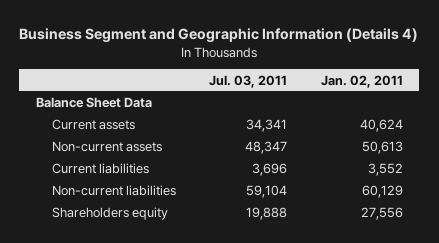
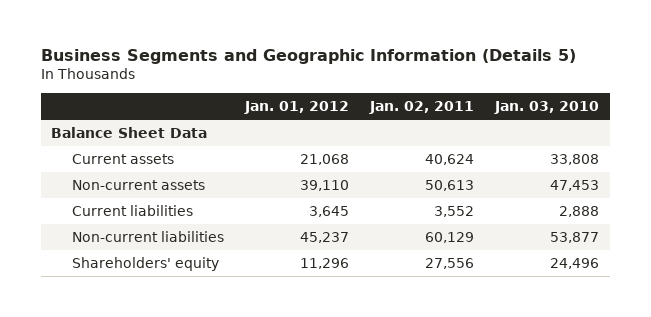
- Business Segment and Geographic Information (Details 4)
+ Business Segments and Geographic Information (Details 5)
- | Jul. 03, 2011 | Jan. 02, 2011
+ | Jan. 01, 2012 | Jan. 02, 2011 | Jan. 03, 2010
- Shareholders equity | 19,888 | 27,556
+ Shareholders' equity | 11,296 | 27,556 | 24,496

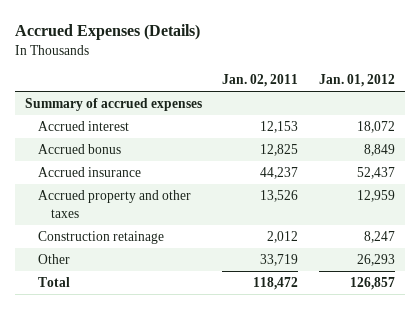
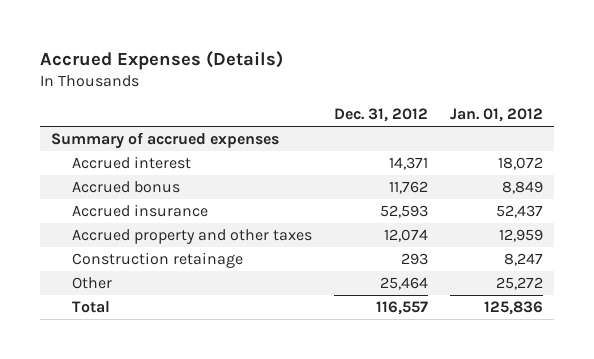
- | Jan. 02, 2011 | Jan. 01, 2012
+ | Dec. 31, 2012 | Jan. 01, 2012
- Other | 33,719 | 26,293
- Total | 118,472 | 126,857
+ Other | 25,464 | 25,272
+ Total | 116,557 | 125,836

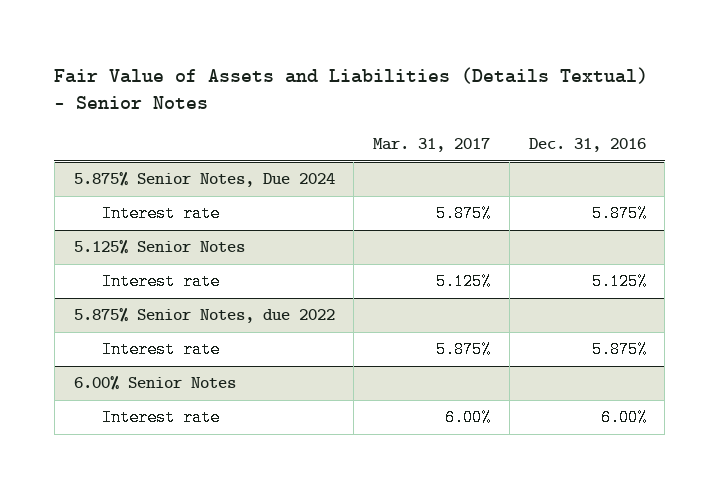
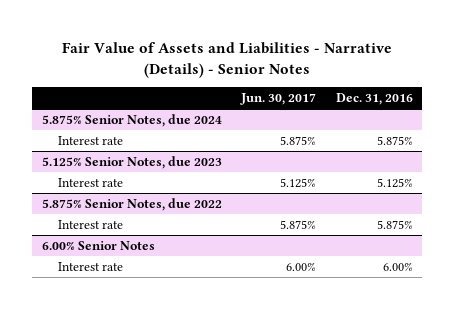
- Fair Value of Assets and Liabilities (Details Textual) - Senior Notes
+ Fair Value of Assets and Liabilities - Narrative (Details) - Senior Notes
- | Mar. 31, 2017 | Dec. 31, 2016
+ | Jun. 30, 2017 | Dec. 31, 2016
- 5.875% Senior Notes, Due 2024
+ 5.875% Senior Notes, due 2024
- 5.125% Senior Notes
+ 5.125% Senior Notes, due 2023

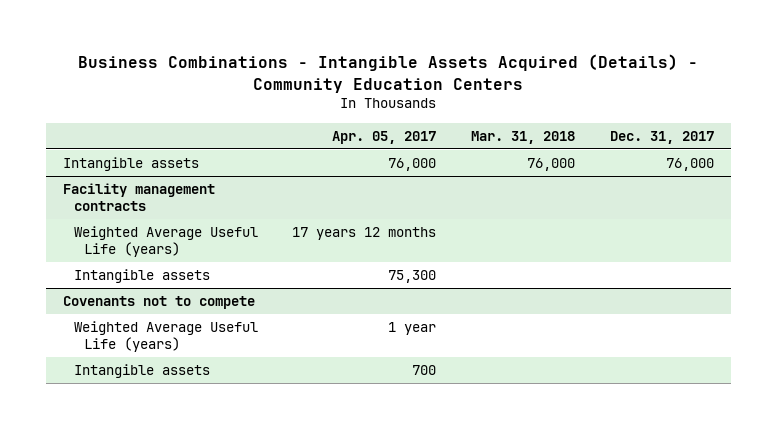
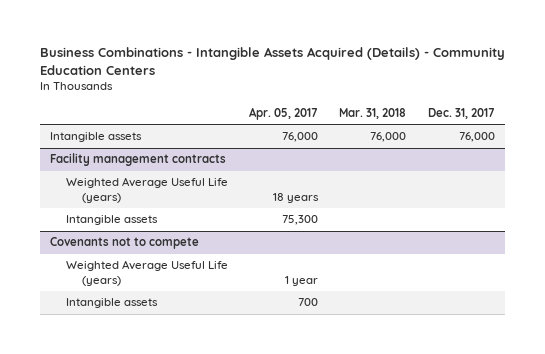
@ Facility management contracts
- Weighted Average Useful Life (years) | 17 years 12 months | |
+ Weighted Average Useful Life (years) | 18 years | |

